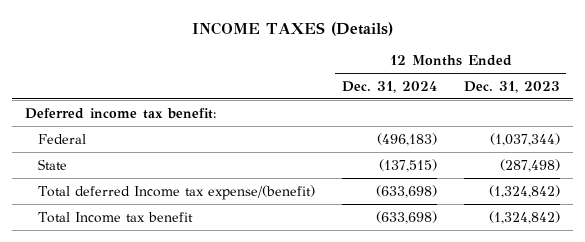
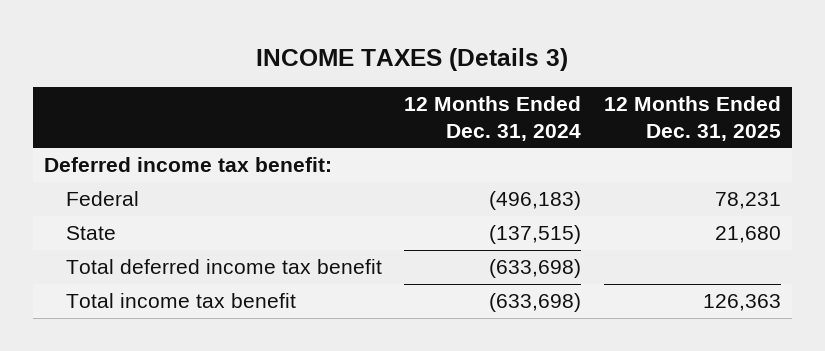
- INCOME TAXES (Details)
+ INCOME TAXES (Details 3)
- | 12 Months Ended Dec. 31, 2024 | 12 Months Ended Dec. 31, 2023
+ | 12 Months Ended Dec. 31, 2024 | 12 Months Ended Dec. 31, 2025
- Total deferred Income tax expense/(benefit) | (633,698) | (1,324,842)
- Total Income tax benefit | (633,698) | (1,324,842)
+ Total deferred income tax benefit | (633,698) |
+ Total income tax benefit | (633,698) | 126,363

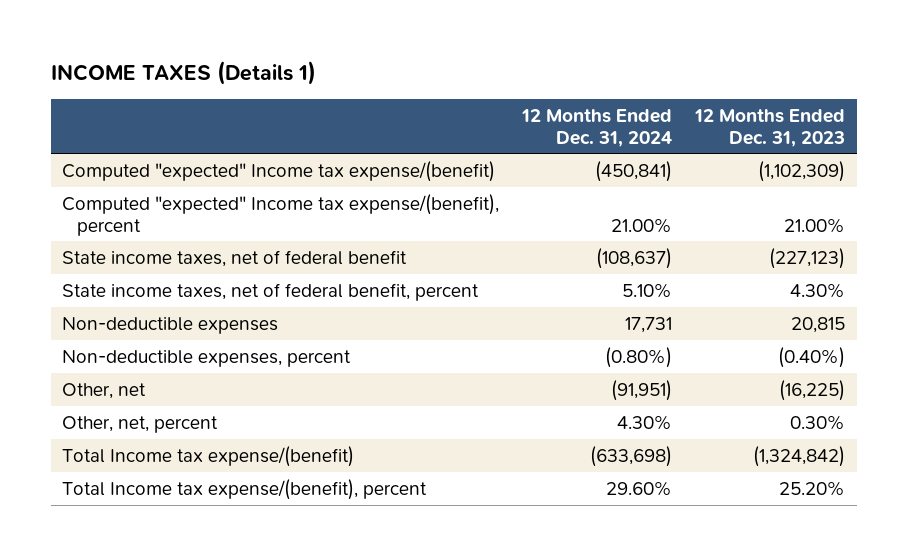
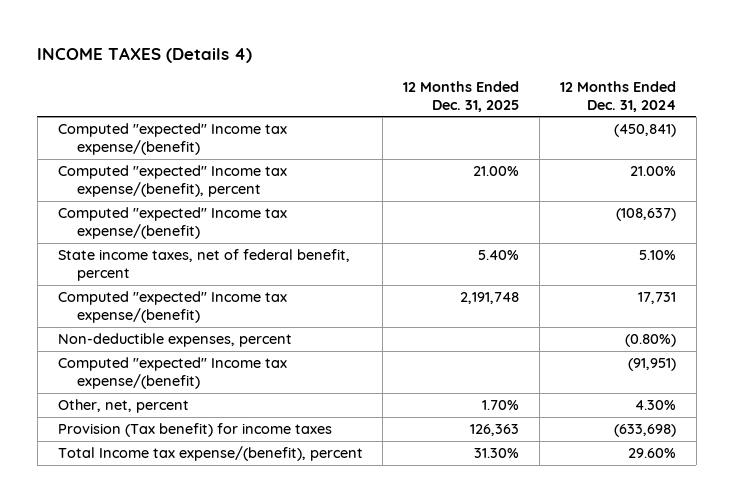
- INCOME TAXES (Details 1)
+ INCOME TAXES (Details 4)
- | 12 Months Ended Dec. 31, 2024 | 12 Months Ended Dec. 31, 2023
+ | 12 Months Ended Dec. 31, 2025 | 12 Months Ended Dec. 31, 2024
- State income taxes, net of federal benefit | (108,637) | (227,123)
+ Computed "expected" Income tax expense/(benefit) | | (108,637)
- Non-deductible expenses | 17,731 | 20,815
+ Computed "expected" Income tax expense/(benefit) | 2,191,748 | 17,731
- Other, net | (91,951) | (16,225)
+ Computed "expected" Income tax expense/(benefit) | | (91,951)
- Total Income tax expense/(benefit) | (633,698) | (1,324,842)
+ Provision (Tax benefit) for income taxes | 126,363 | (633,698)

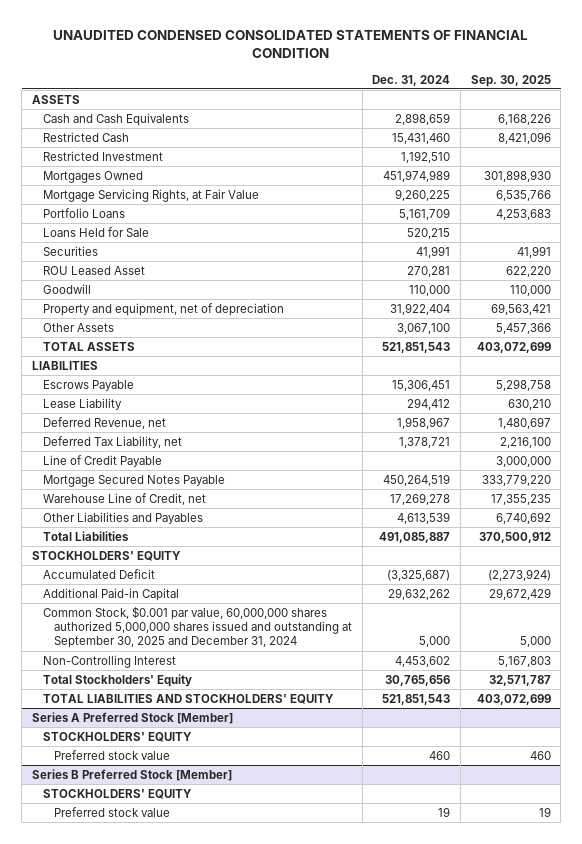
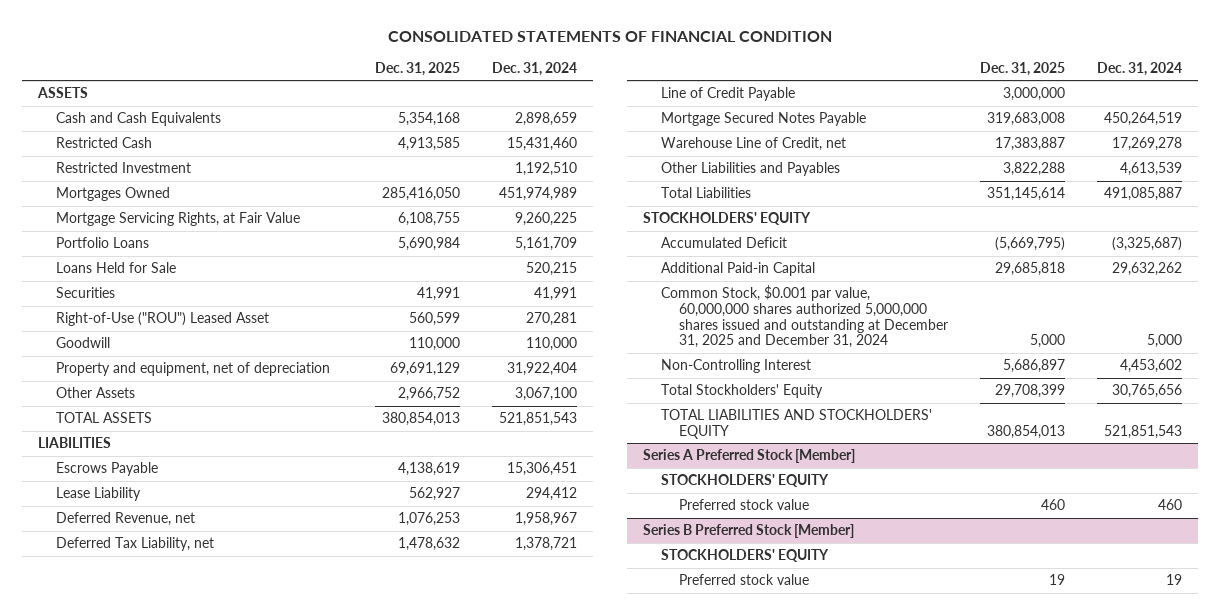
- UNAUDITED CONDENSED CONSOLIDATED STATEMENTS OF FINANCIAL CONDITION
+ CONSOLIDATED STATEMENTS OF FINANCIAL CONDITION
- | Dec. 31, 2024 | Sep. 30, 2025
+ | Dec. 31, 2025 | Dec. 31, 2024
- ROU Leased Asset | 270,281 | 622,220
+ Right-of-Use ("ROU") Leased Asset | 560,599 | 270,281
- Common Stock, $0.001 par value, 60,000,000 shares authorized 5,000,000 shares issued and outstanding at September 30, 2025 and December 31, 2024 | 5,000 | 5,000
+ Common Stock, $0.001 par value, 60,000,000 shares authorized 5,000,000 shares issued and outstanding at December 31, 2025 and December 31, 2024 | 5,000 | 5,000

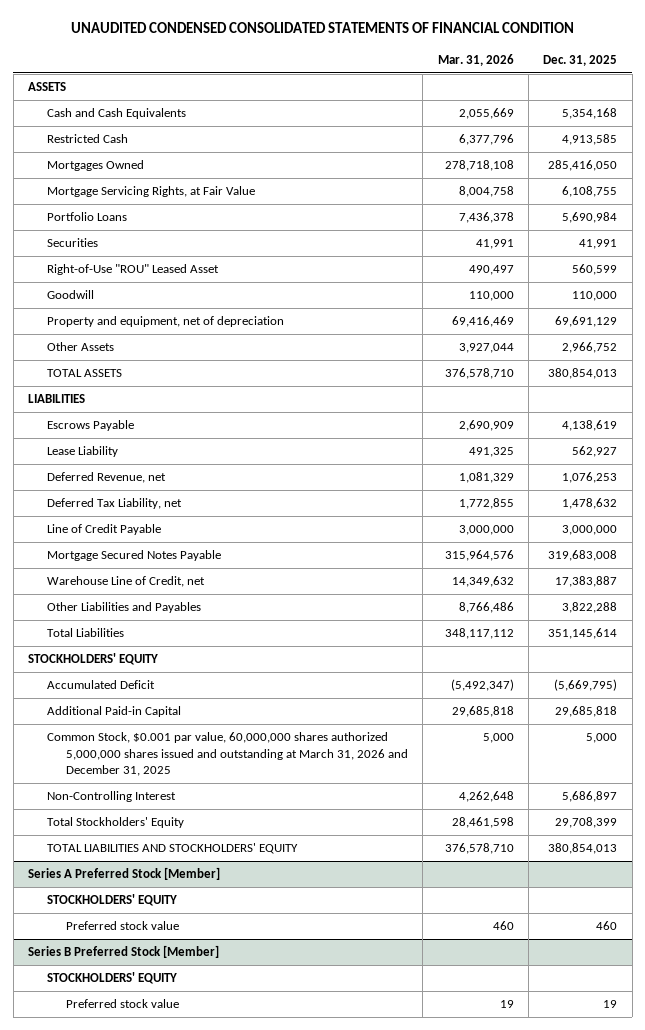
- CONSOLIDATED STATEMENTS OF FINANCIAL CONDITION
+ UNAUDITED CONDENSED CONSOLIDATED STATEMENTS OF FINANCIAL CONDITION
- | Dec. 31, 2025 | Dec. 31, 2024
+ | Mar. 31, 2026 | Dec. 31, 2025
- Restricted Investment | | 1,192,510
- Loans Held for Sale | | 520,215
- Right-of-Use ("ROU") Leased Asset | 560,599 | 270,281
+ Right-of-Use "ROU" Leased Asset | 490,497 | 560,599
- Common Stock, $0.001 par value, 60,000,000 shares authorized 5,000,000 shares issued and outstanding at December 31, 2025 and December 31, 2024 | 5,000 | 5,000
+ Common Stock, $0.001 par value, 60,000,000 shares authorized 5,000,000 shares issued and outstanding at March 31, 2026 and December 31, 2025 | 5,000 | 5,000

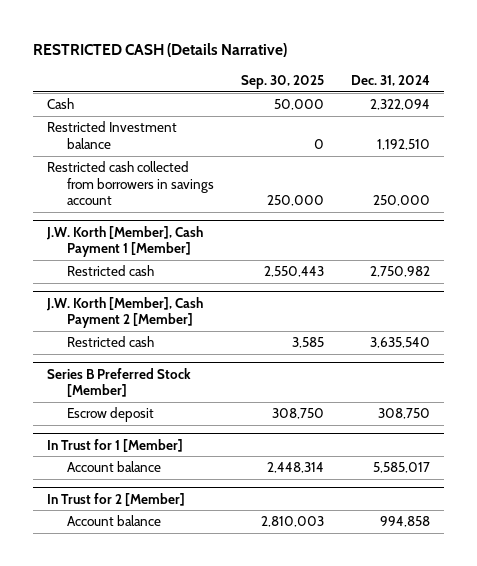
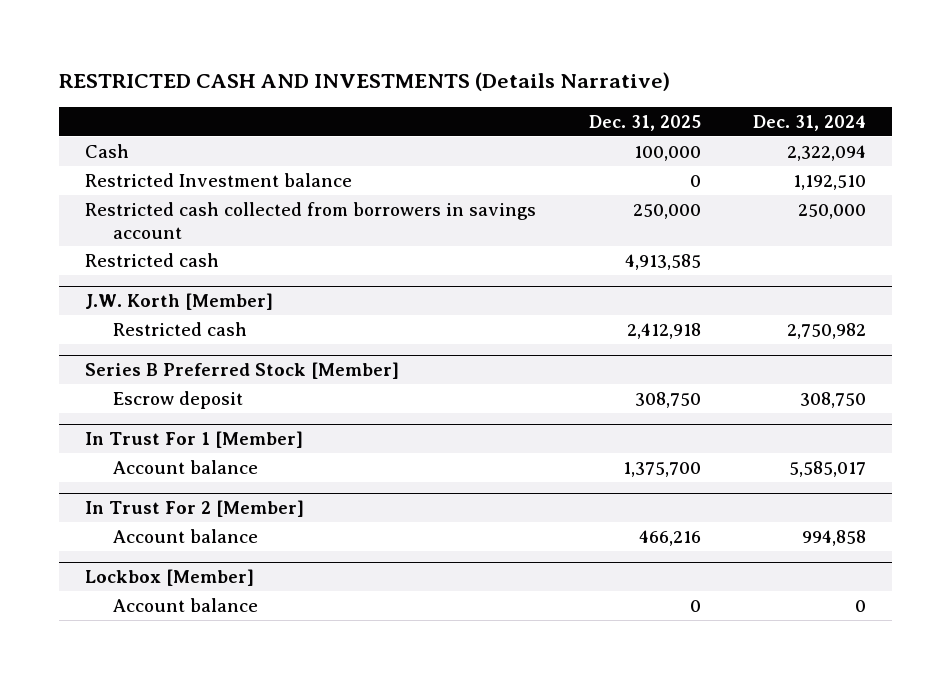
- RESTRICTED CASH (Details Narrative)
+ RESTRICTED CASH AND INVESTMENTS (Details Narrative)
- | Sep. 30, 2025 | Dec. 31, 2024
+ | Dec. 31, 2025 | Dec. 31, 2024
- J.W. Korth [Member], Cash Payment 1 [Member]
+ Restricted cash | 4,913,585 |
+ J.W. Korth [Member]
- J.W. Korth [Member], Cash Payment 2 [Member]
- Restricted cash | 3,585 | 3,635,540
- In Trust for 1 [Member]
+ In Trust For 1 [Member]
- In Trust for 2 [Member]
+ In Trust For 2 [Member]
+ Lockbox [Member]
+ Account balance | 0 | 0

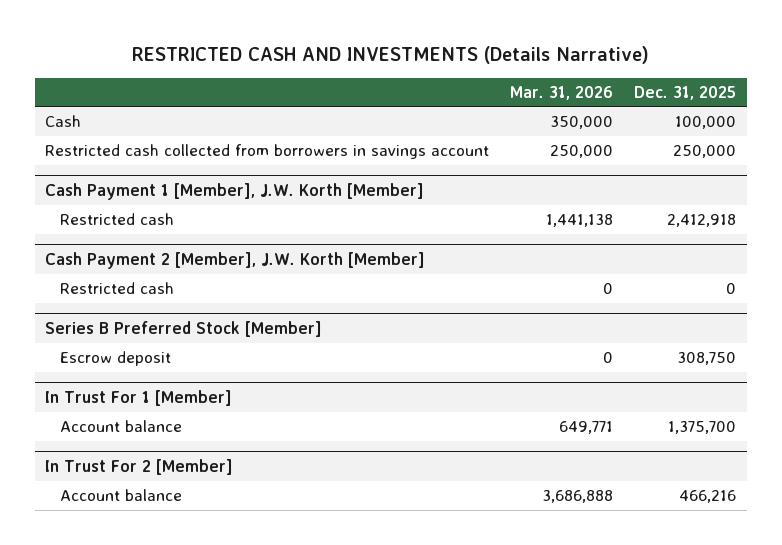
- | Dec. 31, 2025 | Dec. 31, 2024
+ | Mar. 31, 2026 | Dec. 31, 2025
- Restricted Investment balance | 0 | 1,192,510
- Restricted cash | 4,913,585 |
- J.W. Korth [Member]
+ Cash Payment 1 [Member], J.W. Korth [Member]
+ Cash Payment 2 [Member], J.W. Korth [Member]
+ Restricted cash | 0 | 0
- Lockbox [Member]
- Account balance | 0 | 0

